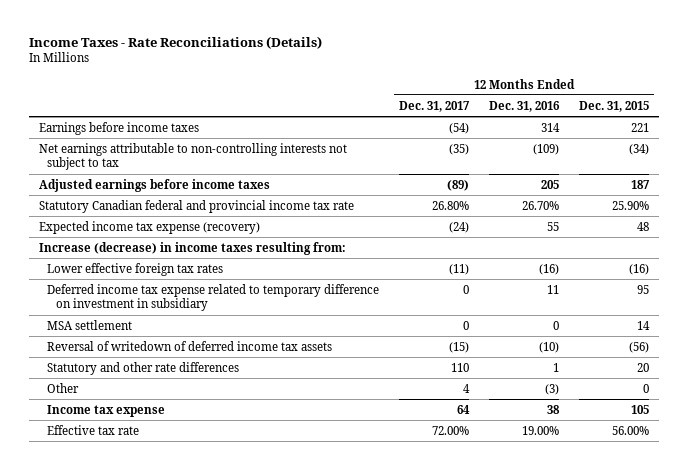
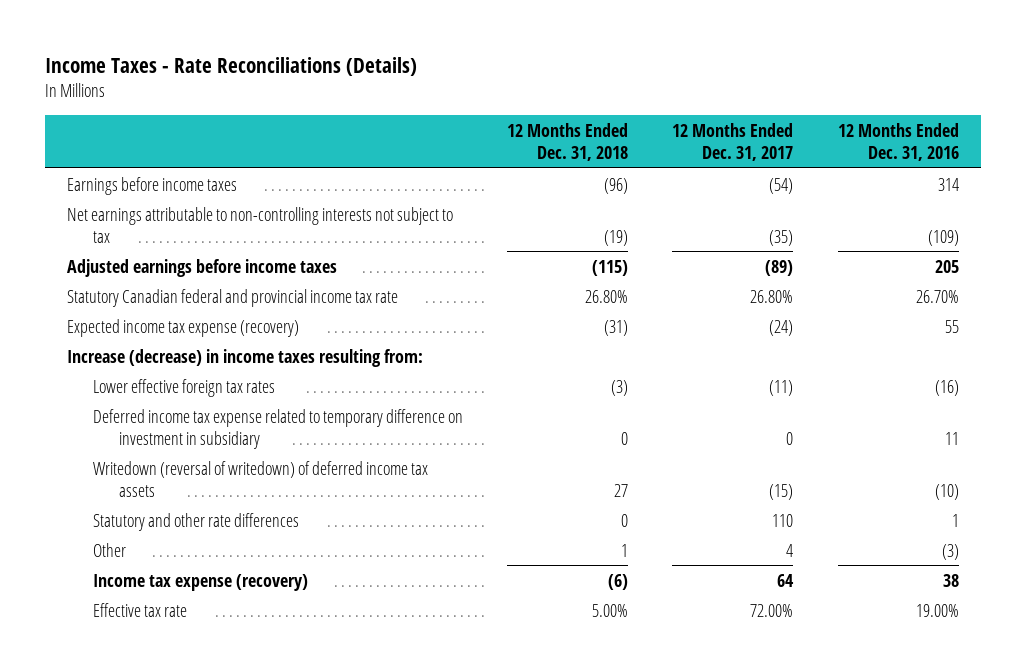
- | 12 Months Ended Dec. 31, 2017 | 12 Months Ended Dec. 31, 2016 | 12 Months Ended Dec. 31, 2015
+ | 12 Months Ended Dec. 31, 2018 | 12 Months Ended Dec. 31, 2017 | 12 Months Ended Dec. 31, 2016
- MSA settlement | 0 | 0 | 14
- Reversal of writedown of deferred income tax assets | (15) | (10) | (56)
+ Writedown (reversal of writedown) of deferred income tax assets | 27 | (15) | (10)
- Income tax expense | 64 | 38 | 105
+ Income tax expense (recovery) | (6) | 64 | 38

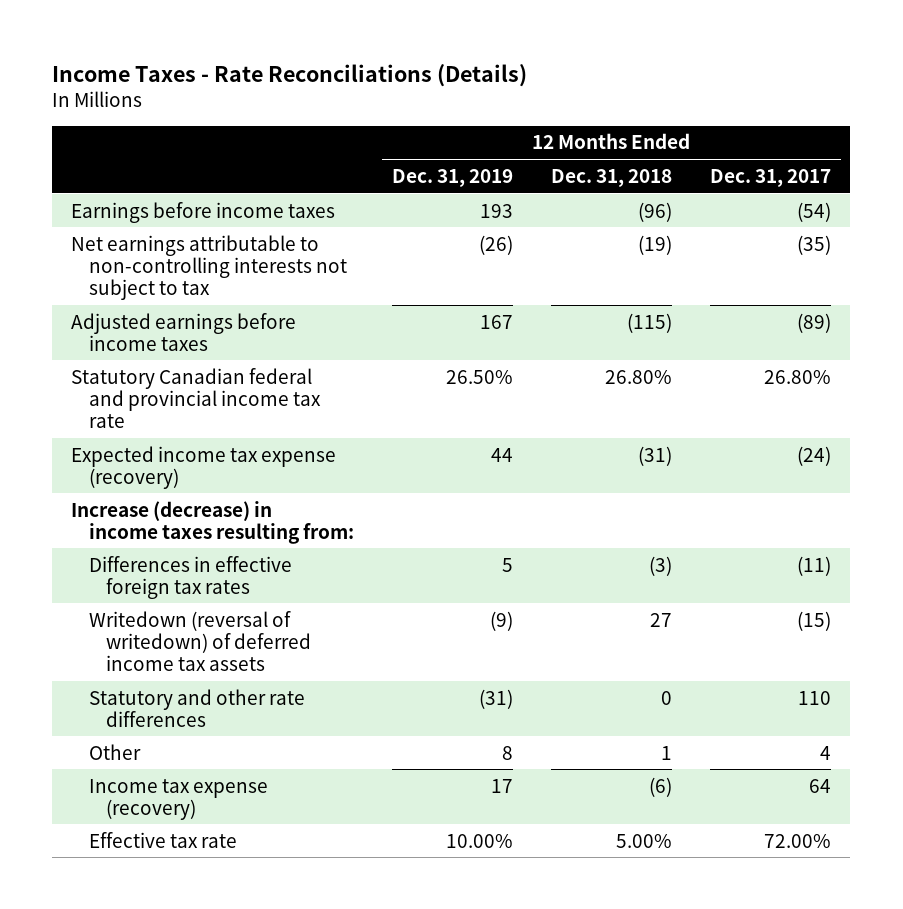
- | 12 Months Ended Dec. 31, 2018 | 12 Months Ended Dec. 31, 2017 | 12 Months Ended Dec. 31, 2016
+ | 12 Months Ended Dec. 31, 2019 | 12 Months Ended Dec. 31, 2018 | 12 Months Ended Dec. 31, 2017
- Lower effective foreign tax rates | (3) | (11) | (16)
- Deferred income tax expense related to temporary difference on investment in subsidiary | 0 | 0 | 11
+ Differences in effective foreign tax rates | 5 | (3) | (11)

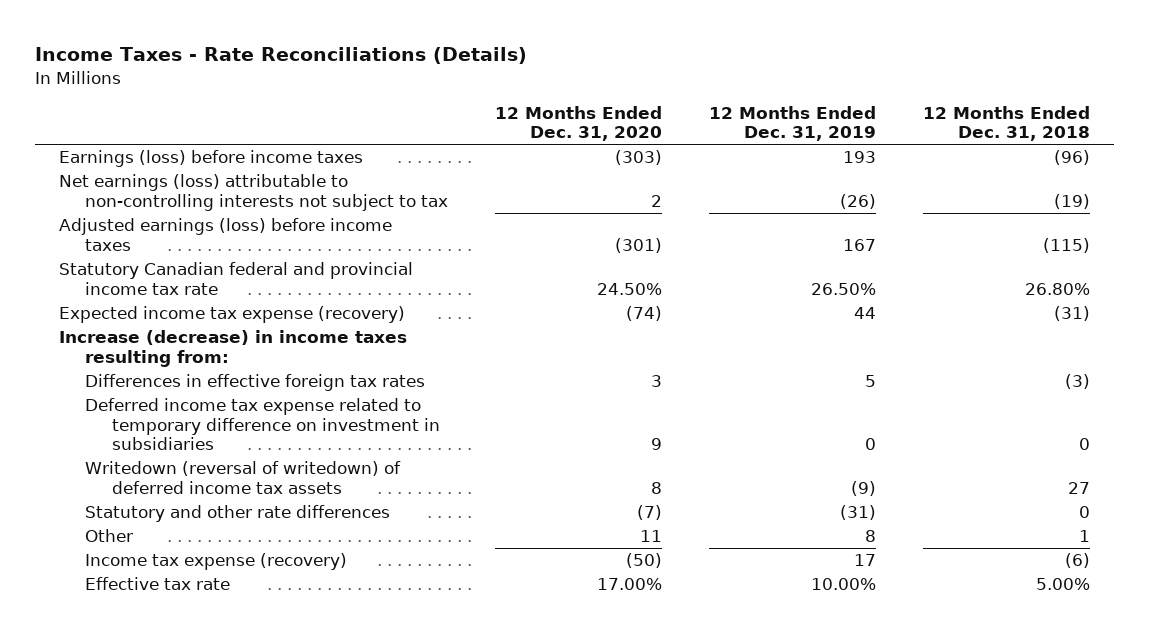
- | 12 Months Ended Dec. 31, 2019 | 12 Months Ended Dec. 31, 2018 | 12 Months Ended Dec. 31, 2017
+ | 12 Months Ended Dec. 31, 2020 | 12 Months Ended Dec. 31, 2019 | 12 Months Ended Dec. 31, 2018
- Earnings before income taxes | 193 | (96) | (54)
- Net earnings attributable to non-controlling interests not subject to tax | (26) | (19) | (35)
- Adjusted earnings before income taxes | 167 | (115) | (89)
+ Earnings (loss) before income taxes | (303) | 193 | (96)
+ Net earnings (loss) attributable to non-controlling interests not subject to tax | 2 | (26) | (19)
+ Adjusted earnings (loss) before income taxes | (301) | 167 | (115)
+ Deferred income tax expense related to temporary difference on investment in subsidiaries | 9 | 0 | 0

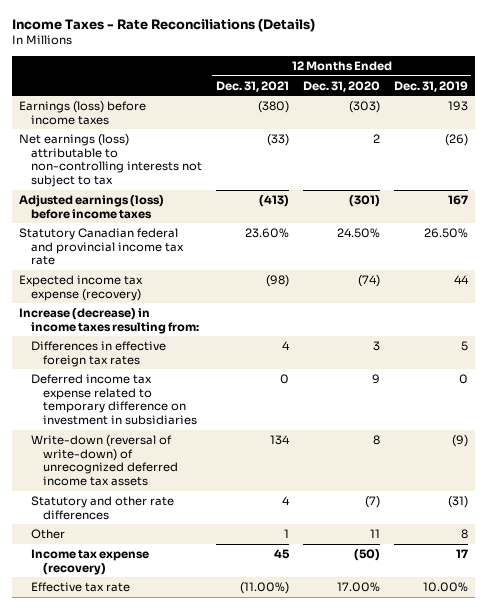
- | 12 Months Ended Dec. 31, 2020 | 12 Months Ended Dec. 31, 2019 | 12 Months Ended Dec. 31, 2018
+ | 12 Months Ended Dec. 31, 2021 | 12 Months Ended Dec. 31, 2020 | 12 Months Ended Dec. 31, 2019
- Writedown (reversal of writedown) of deferred income tax assets | 8 | (9) | 27
+ Write-down (reversal of write-down) of unrecognized deferred income tax assets | 134 | 8 | (9)

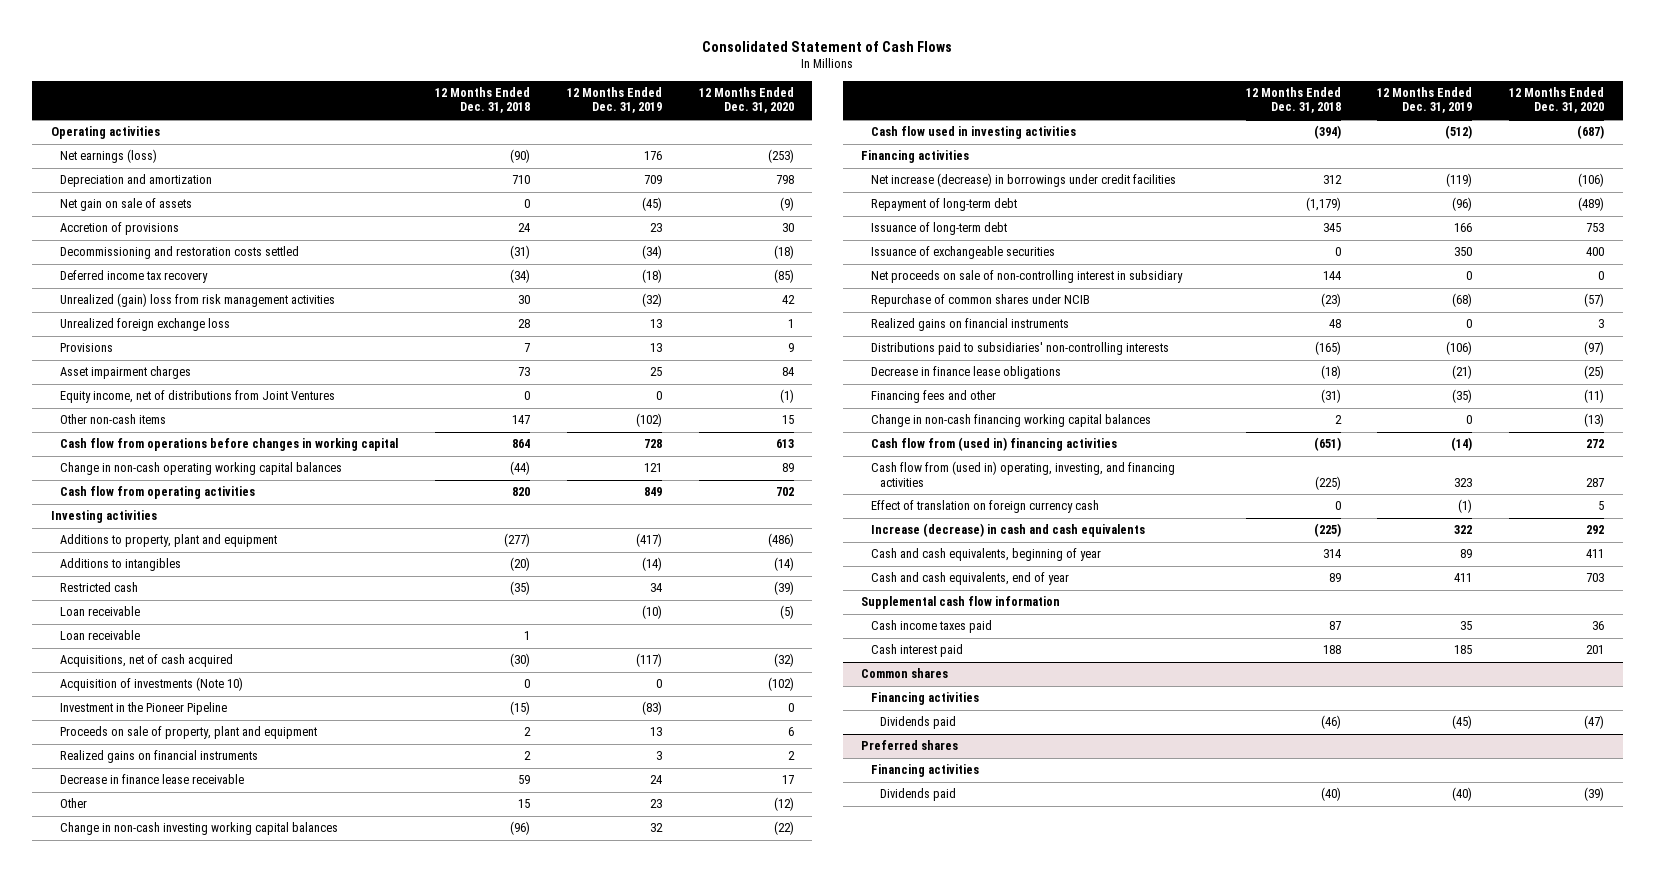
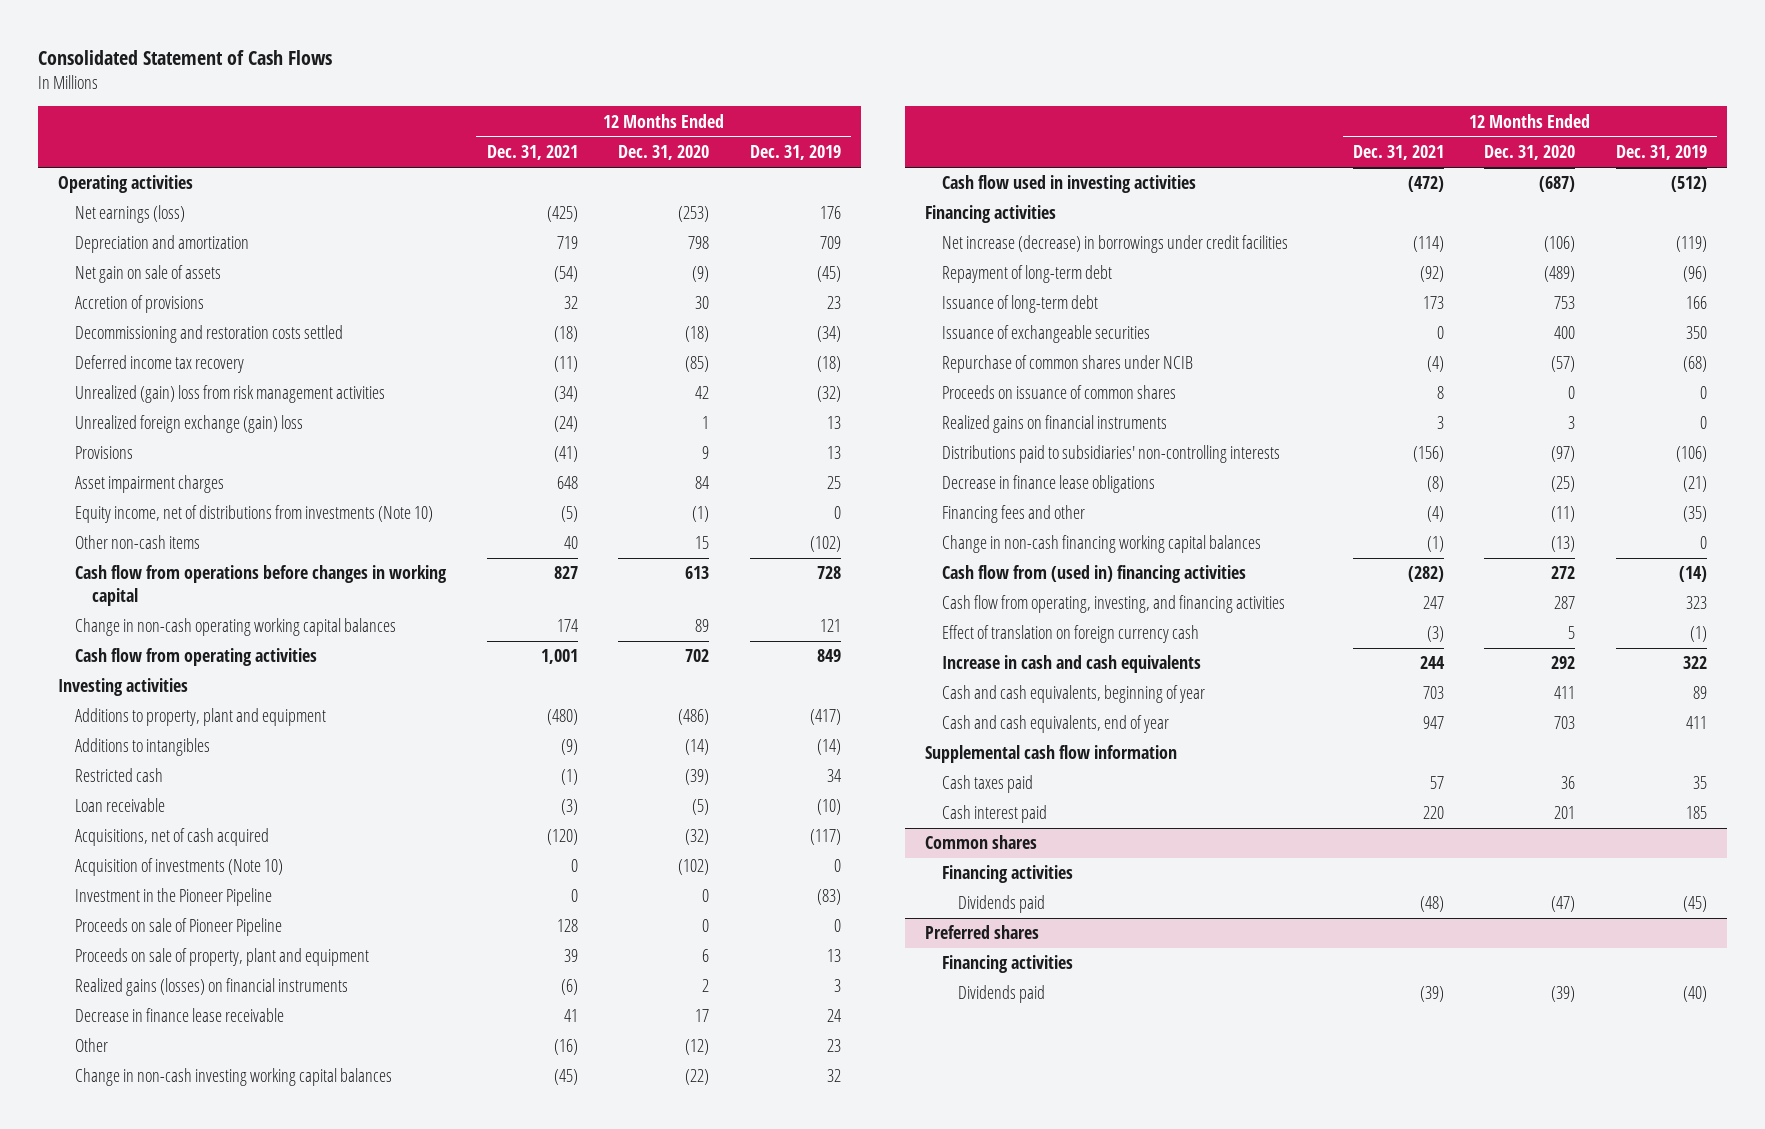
- | 12 Months Ended Dec. 31, 2018 | 12 Months Ended Dec. 31, 2019 | 12 Months Ended Dec. 31, 2020
+ | 12 Months Ended Dec. 31, 2021 | 12 Months Ended Dec. 31, 2020 | 12 Months Ended Dec. 31, 2019
- Unrealized foreign exchange loss | 28 | 13 | 1
+ Unrealized foreign exchange (gain) loss | (24) | 1 | 13
- Equity income, net of distributions from Joint Ventures | 0 | 0 | (1)
+ Equity income, net of distributions from investments (Note 10) | (5) | (1) | 0
- Loan receivable | 1 | |
+ Proceeds on sale of Pioneer Pipeline | 128 | 0 | 0
- Realized gains on financial instruments | 2 | 3 | 2
+ Realized gains (losses) on financial instruments | (6) | 2 | 3
- Net proceeds on sale of non-controlling interest in subsidiary | 144 | 0 | 0
+ Proceeds on issuance of common shares | 8 | 0 | 0
- Cash flow from (used in) operating, investing, and financing activities | (225) | 323 | 287
+ Cash flow from operating, investing, and financing activities | 247 | 287 | 323
- Increase (decrease) in cash and cash equivalents | (225) | 322 | 292
+ Increase in cash and cash equivalents | 244 | 292 | 322
- Cash income taxes paid | 87 | 35 | 36
+ Cash taxes paid | 57 | 36 | 35

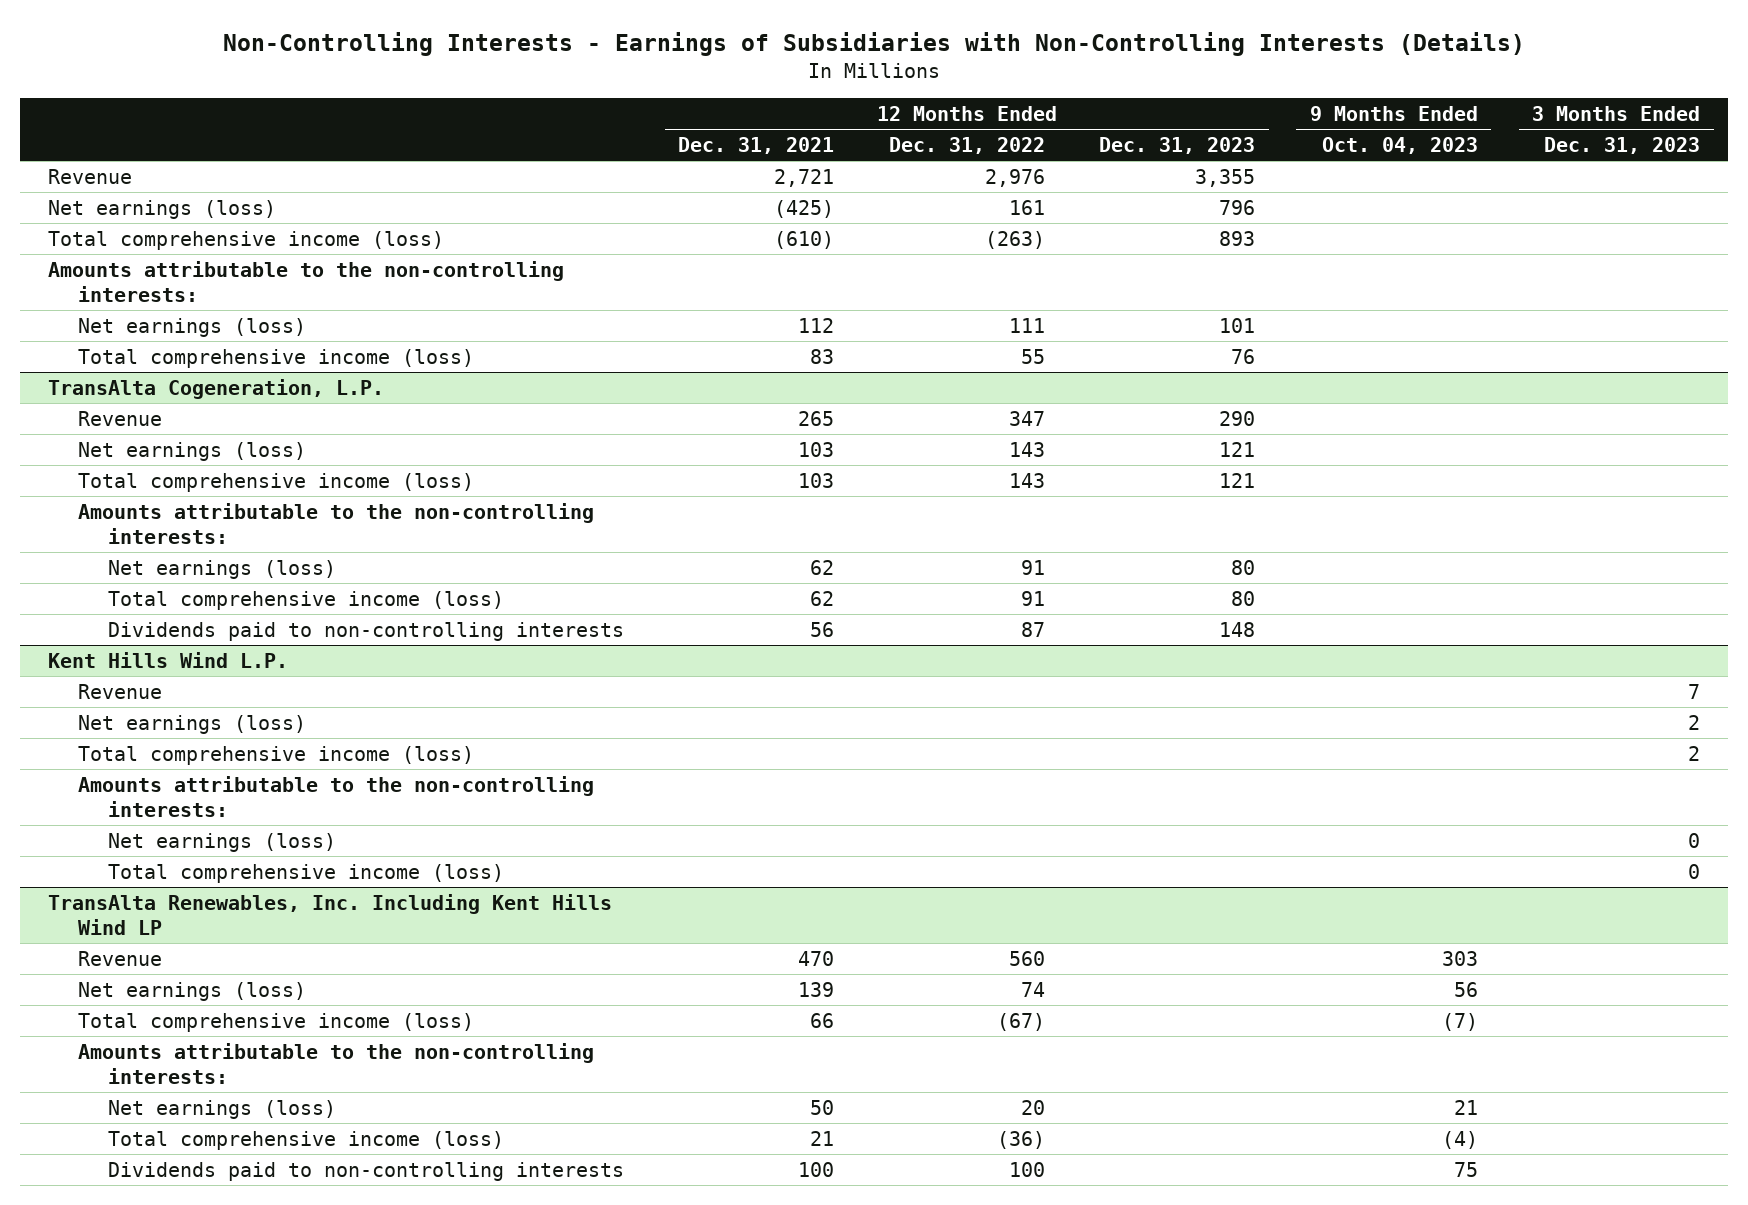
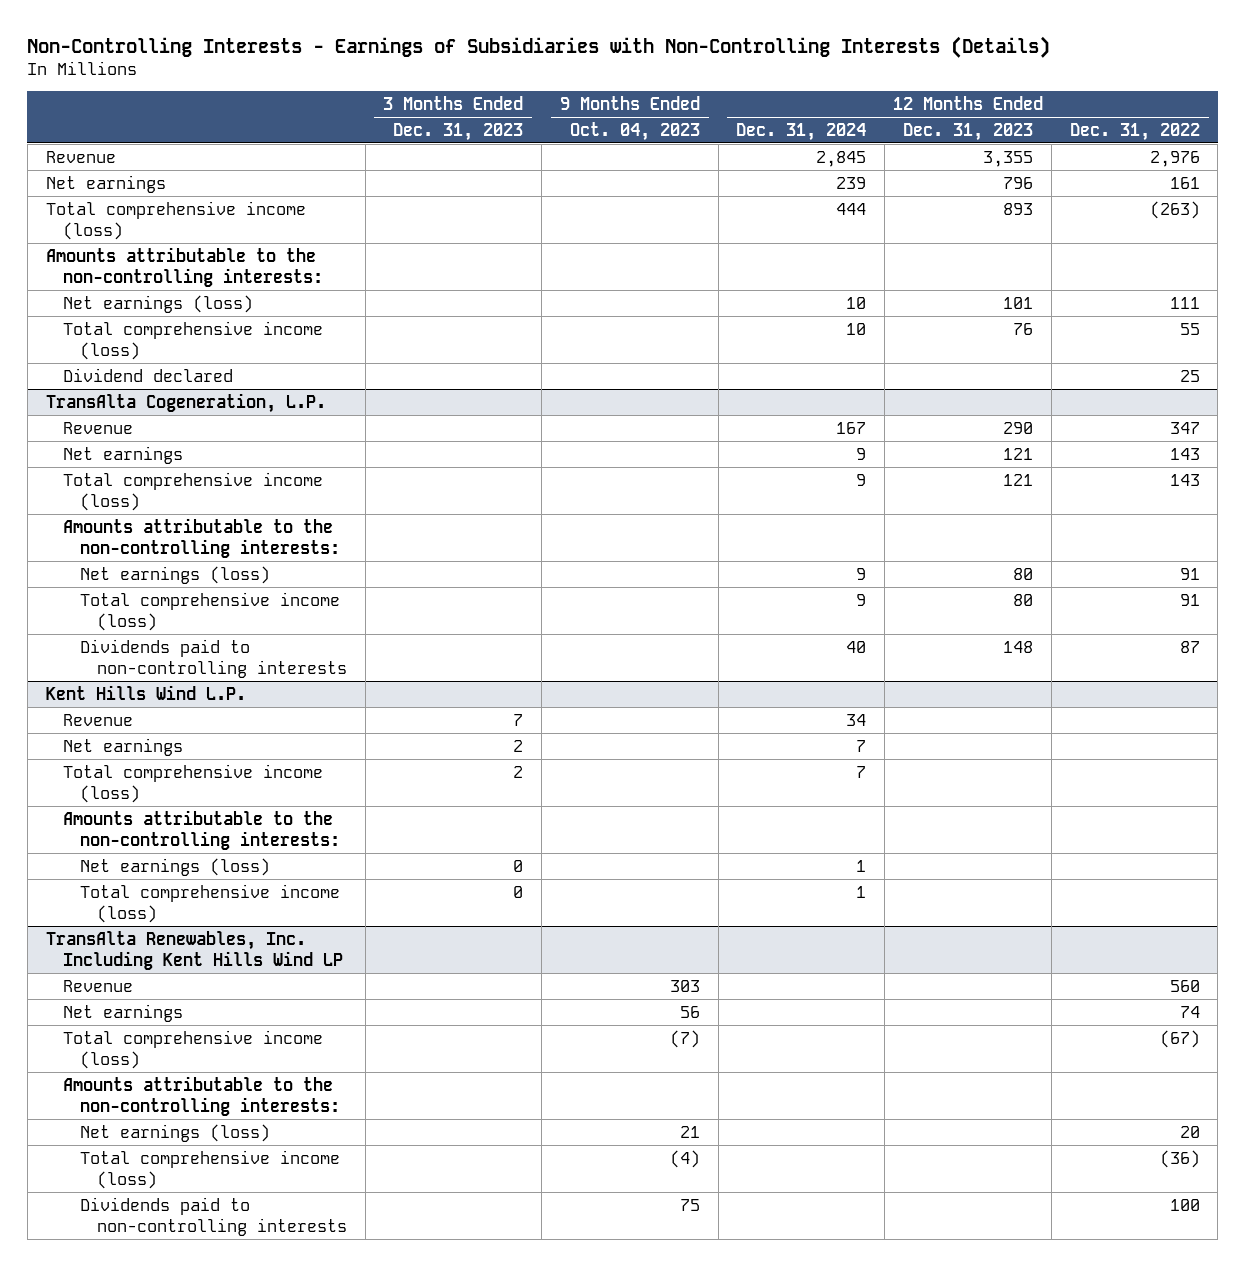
- | 12 Months Ended Dec. 31, 2021 | 12 Months Ended Dec. 31, 2022 | 12 Months Ended Dec. 31, 2023 | 9 Months Ended Oct. 04, 2023 | 3 Months Ended Dec. 31, 2023
+ | 3 Months Ended Dec. 31, 2023 | 9 Months Ended Oct. 04, 2023 | 12 Months Ended Dec. 31, 2024 | 12 Months Ended Dec. 31, 2023 | 12 Months Ended Dec. 31, 2022
- Net earnings (loss) | (425) | 161 | 796 | |
+ Net earnings | | | 239 | 796 | 161
+ Dividend declared | | | | | 25
@ TransAlta Cogeneration, L.P.
- Net earnings (loss) | 103 | 143 | 121 | |
+ Net earnings | | | 9 | 121 | 143
@ Kent Hills Wind L.P.
- Net earnings (loss) | | | | | 2
+ Net earnings | 2 | | 7 | |
@ TransAlta Renewables, Inc. Including Kent Hills Wind LP
- Net earnings (loss) | 139 | 74 | | 56 |
+ Net earnings | | 56 | | | 74

